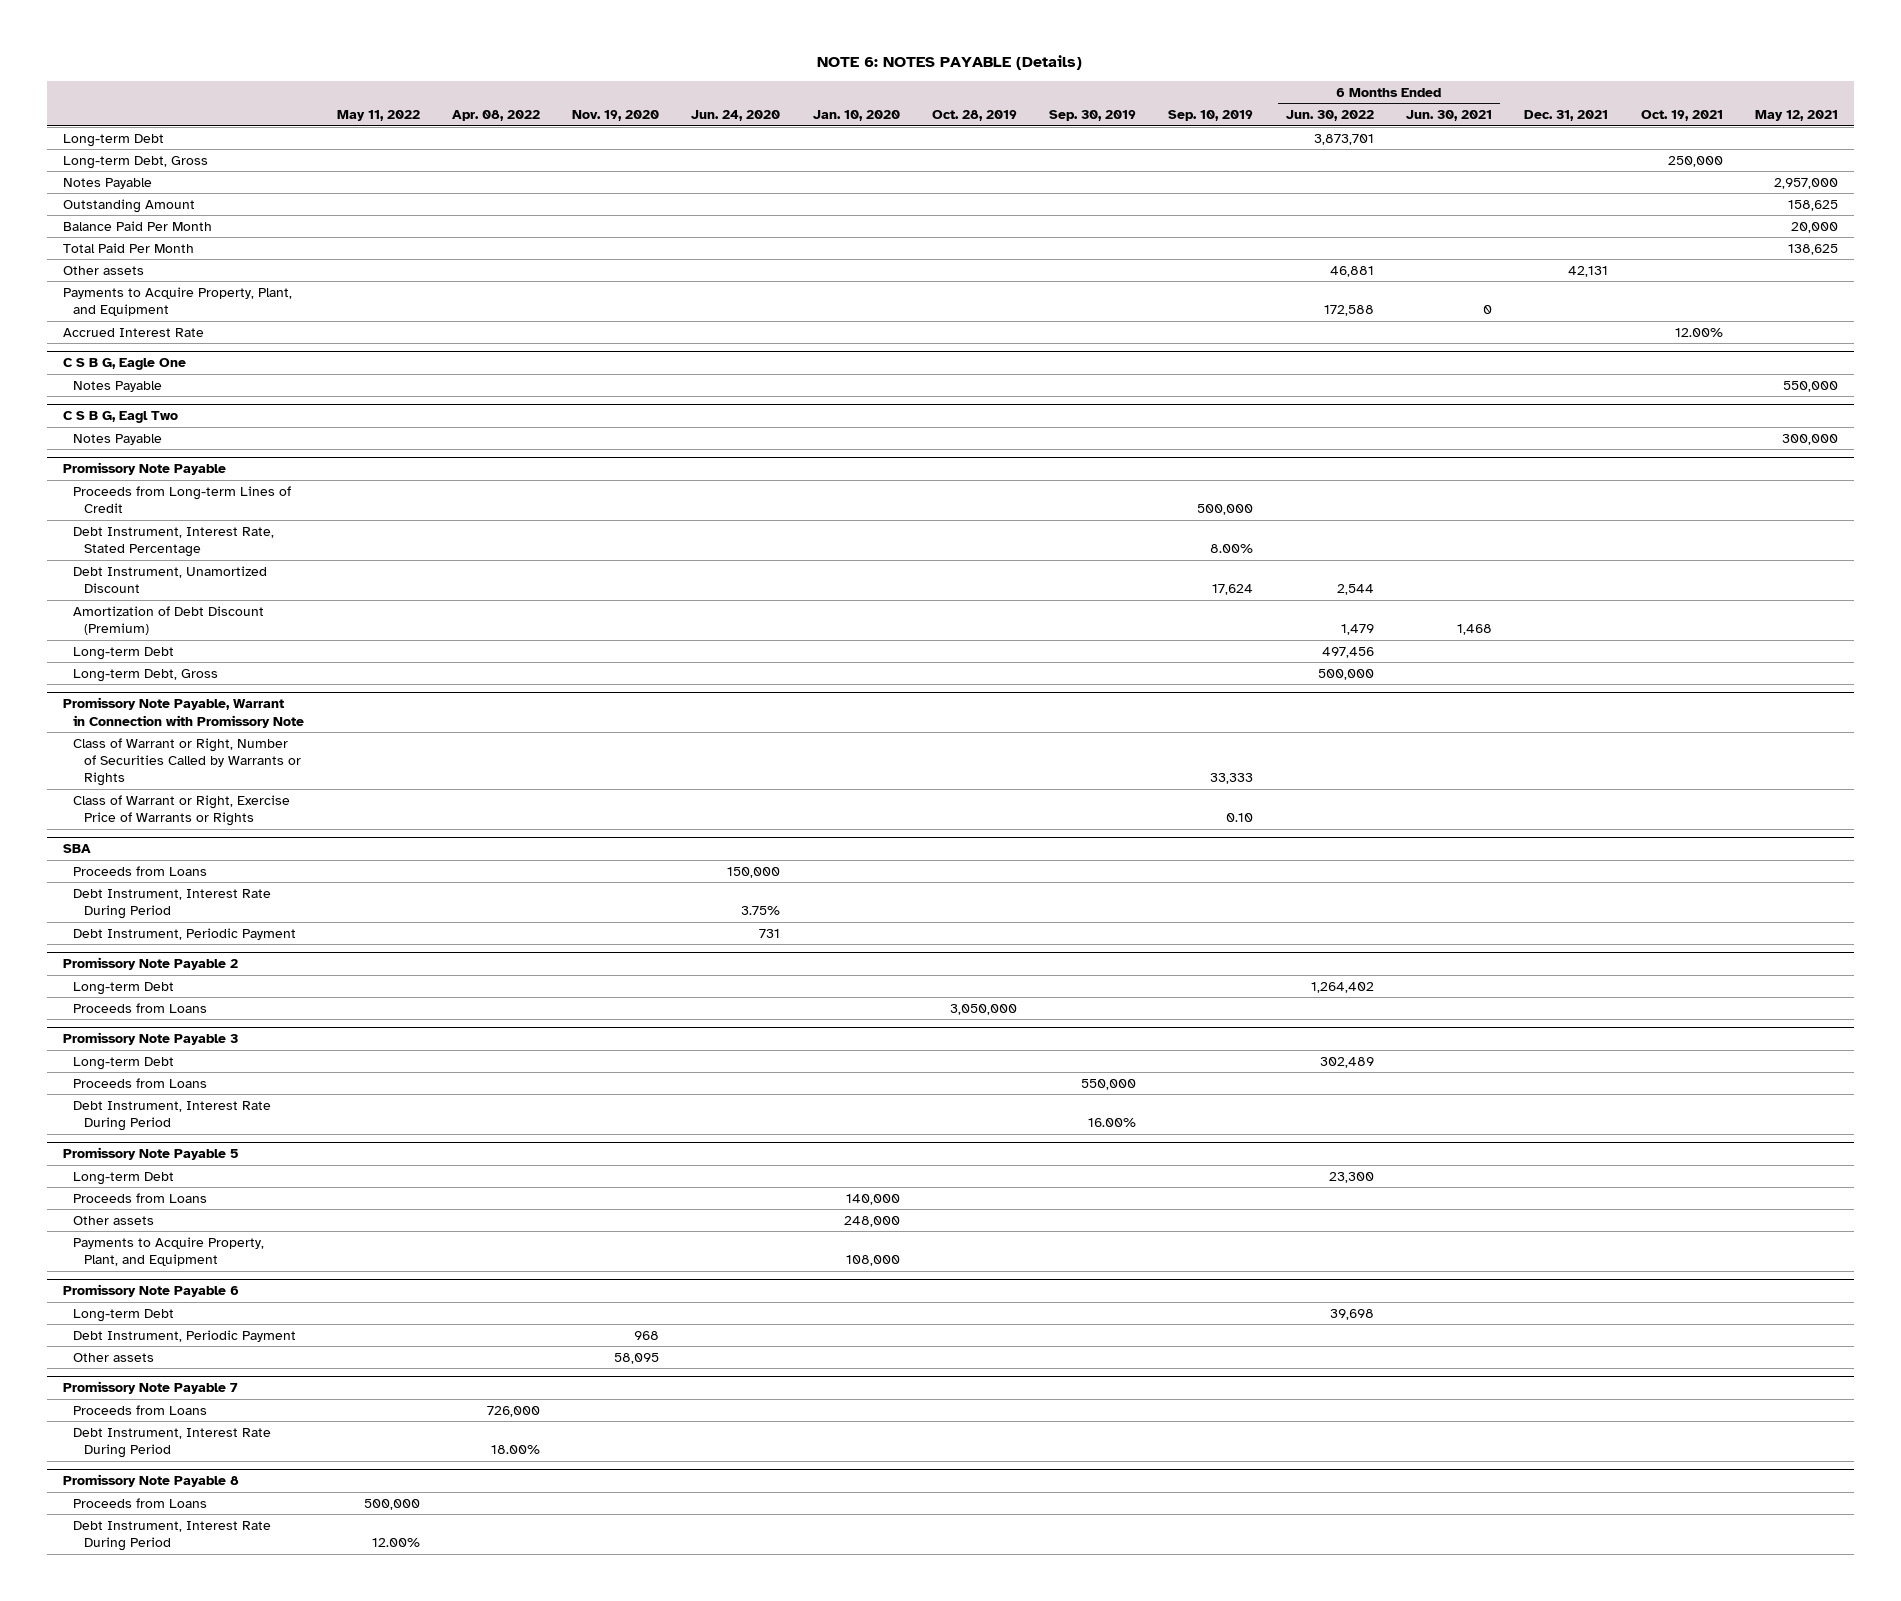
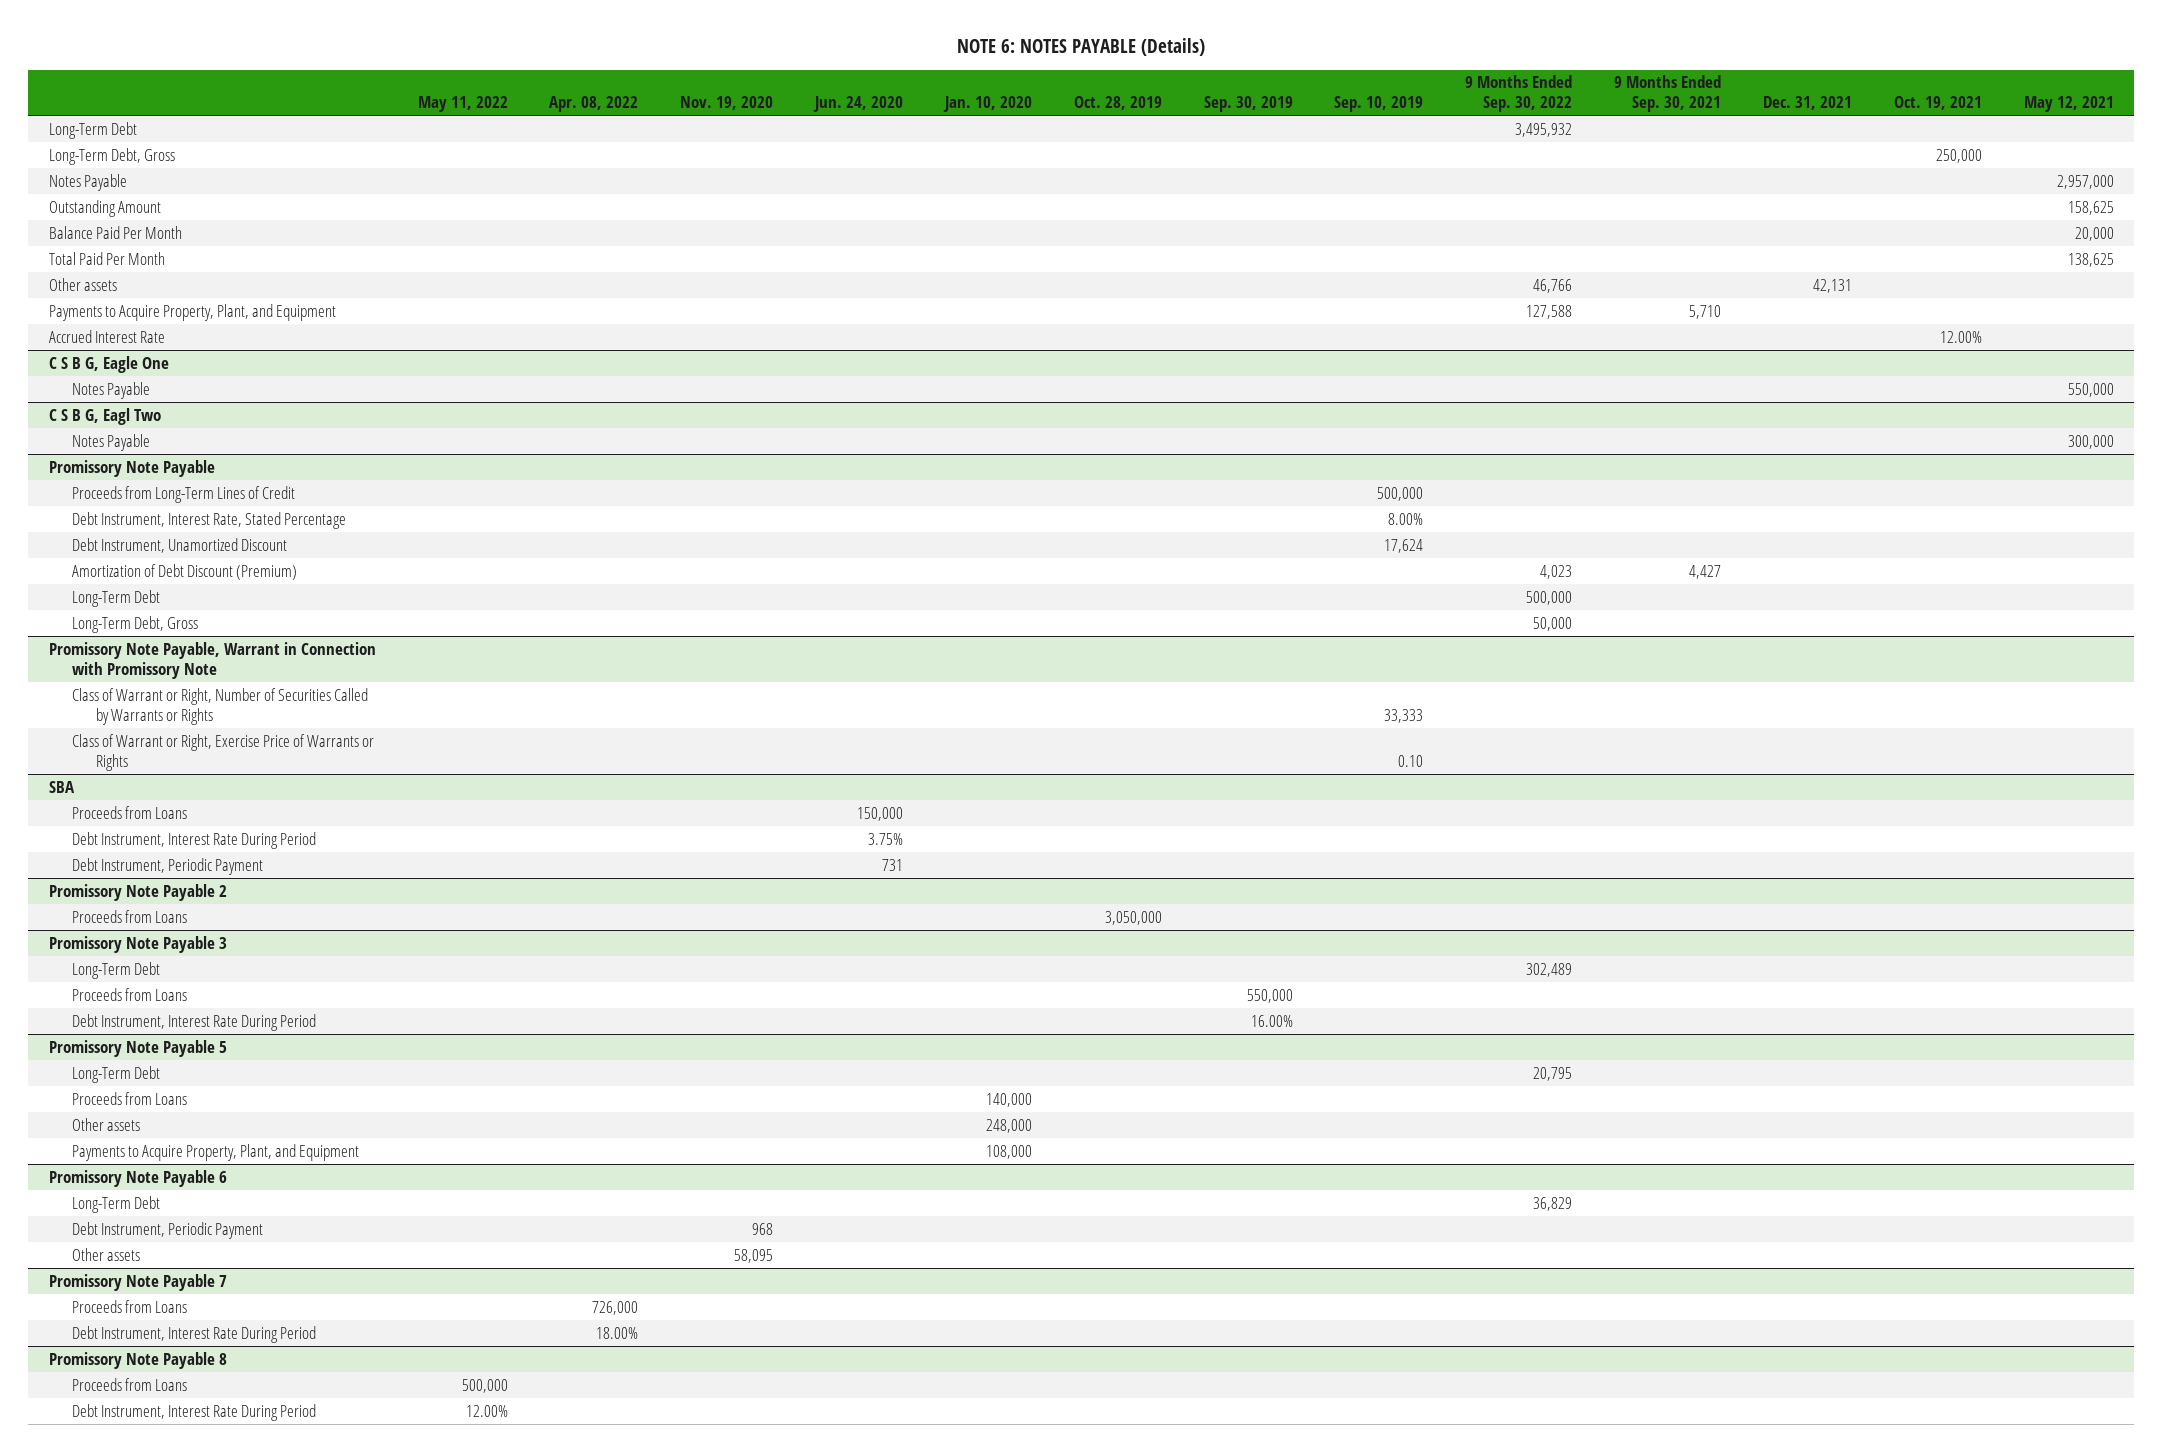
- | May 11, 2022 | Apr. 08, 2022 | Nov. 19, 2020 | Jun. 24, 2020 | Jan. 10, 2020 | Oct. 28, 2019 | Sep. 30, 2019 | Sep. 10, 2019 | 6 Months Ended Jun. 30, 2022 | 6 Months Ended Jun. 30, 2021 | Dec. 31, 2021 | Oct. 19, 2021 | May 12, 2021
+ | May 11, 2022 | Apr. 08, 2022 | Nov. 19, 2020 | Jun. 24, 2020 | Jan. 10, 2020 | Oct. 28, 2019 | Sep. 30, 2019 | Sep. 10, 2019 | 9 Months Ended Sep. 30, 2022 | 9 Months Ended Sep. 30, 2021 | Dec. 31, 2021 | Oct. 19, 2021 | May 12, 2021
- Long-term Debt | | | | | | | | | 3,873,701 | | | |
- Long-term Debt, Gross | | | | | | | | | | | | 250,000 |
+ Long-Term Debt | | | | | | | | | 3,495,932 | | | |
+ Long-Term Debt, Gross | | | | | | | | | | | | 250,000 |
@ Promissory Note Payable
- Proceeds from Long-term Lines of Credit | | | | | | | | 500,000 | | | | |
+ Proceeds from Long-Term Lines of Credit | | | | | | | | 500,000 | | | | |
- Long-term Debt | | | | | | | | | 497,456 | | | |
- Long-term Debt, Gross | | | | | | | | | 500,000 | | | |
+ Long-Term Debt | | | | | | | | | 500,000 | | | |
+ Long-Term Debt, Gross | | | | | | | | | 50,000 | | | |
@ Promissory Note Payable 2
- Long-term Debt | | | | | | | | | 1,264,402 | | | |
@ Promissory Note Payable 3
- Long-term Debt | | | | | | | | | 302,489 | | | |
+ Long-Term Debt | | | | | | | | | 302,489 | | | |
@ Promissory Note Payable 5
- Long-term Debt | | | | | | | | | 23,300 | | | |
+ Long-Term Debt | | | | | | | | | 20,795 | | | |
@ Promissory Note Payable 6
- Long-term Debt | | | | | | | | | 39,698 | | | |
+ Long-Term Debt | | | | | | | | | 36,829 | | | |

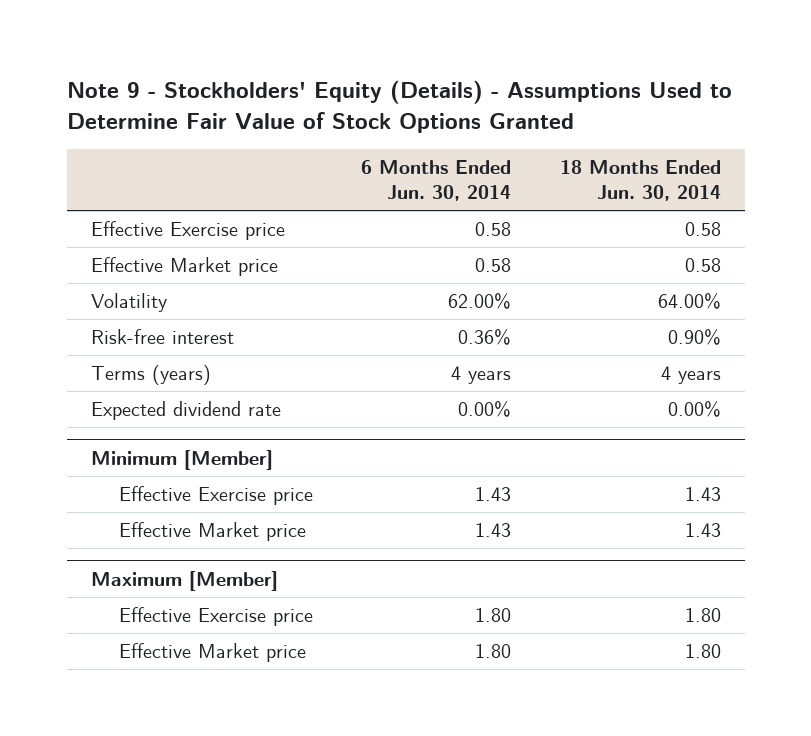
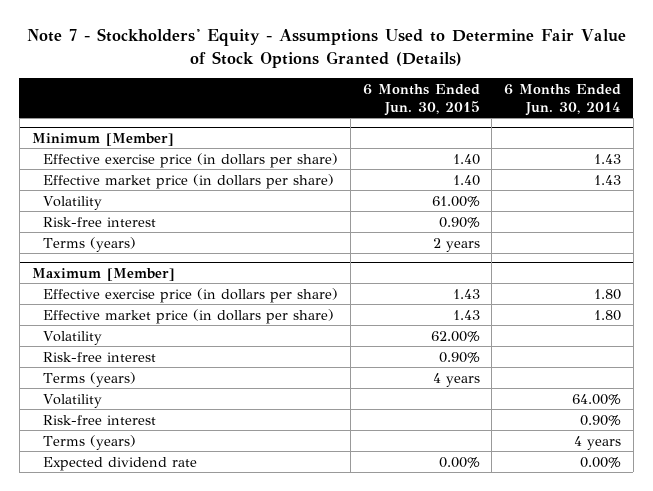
- Note 9 - Stockholders' Equity (Details) - Assumptions Used to Determine Fair Value of Stock Options Granted
+ Note 7 - Stockholders' Equity - Assumptions Used to Determine Fair Value of Stock Options Granted (Details)
- | 6 Months Ended Jun. 30, 2014 | 18 Months Ended Jun. 30, 2014
+ | 6 Months Ended Jun. 30, 2015 | 6 Months Ended Jun. 30, 2014
- Effective Exercise price | 0.58 | 0.58
- Effective Market price | 0.58 | 0.58
- Volatility | 62.00% | 64.00%
- Risk-free interest | 0.36% | 0.90%
- Terms (years) | 4 years | 4 years
- Expected dividend rate | 0.00% | 0.00%
@ Minimum [Member]
- Effective Exercise price | 1.43 | 1.43
- Effective Market price | 1.43 | 1.43
+ Effective exercise price (in dollars per share) | 1.40 | 1.43
+ Effective market price (in dollars per share) | 1.40 | 1.43
+ Volatility | 61.00% |
+ Risk-free interest | 0.90% |
+ Terms (years) | 2 years |
@ Maximum [Member]
- Effective Exercise price | 1.80 | 1.80
- Effective Market price | 1.80 | 1.80
+ Effective exercise price (in dollars per share) | 1.43 | 1.80
+ Effective market price (in dollars per share) | 1.43 | 1.80
+ Volatility | 62.00% |
+ Risk-free interest | 0.90% |
+ Terms (years) | 4 years |
+ Volatility | | 64.00%
+ Risk-free interest | | 0.90%
+ Terms (years) | | 4 years
+ Expected dividend rate | 0.00% | 0.00%

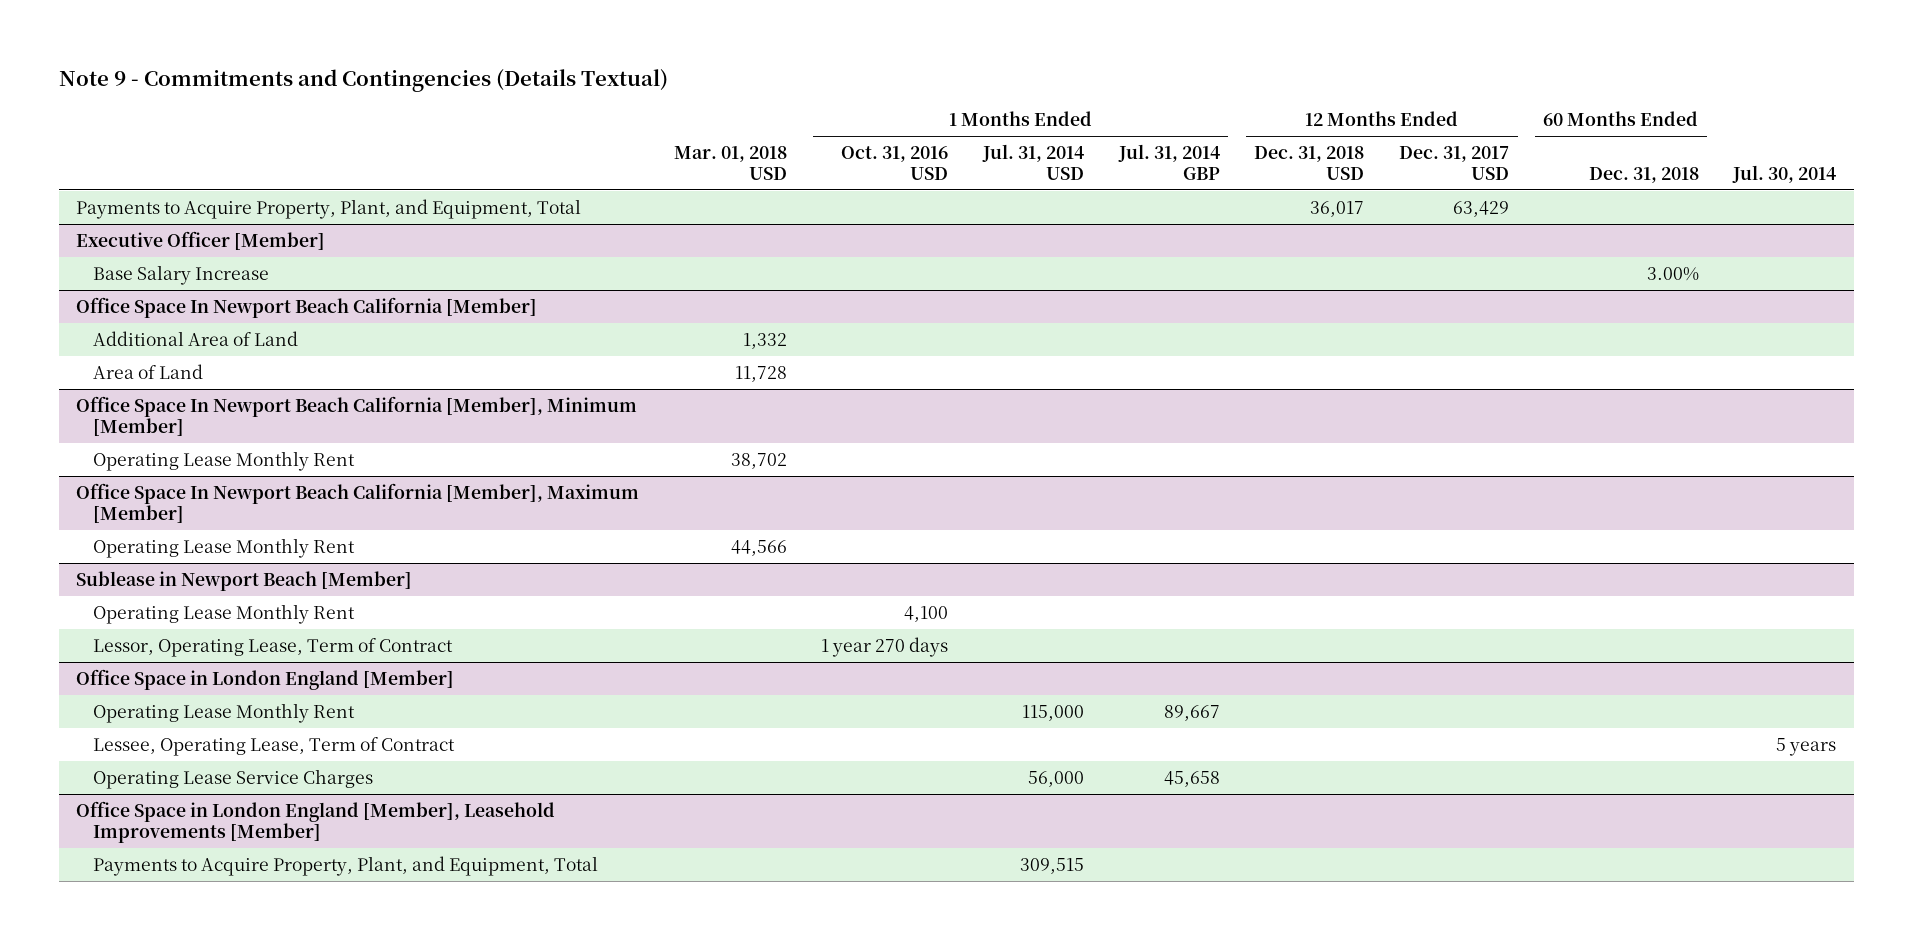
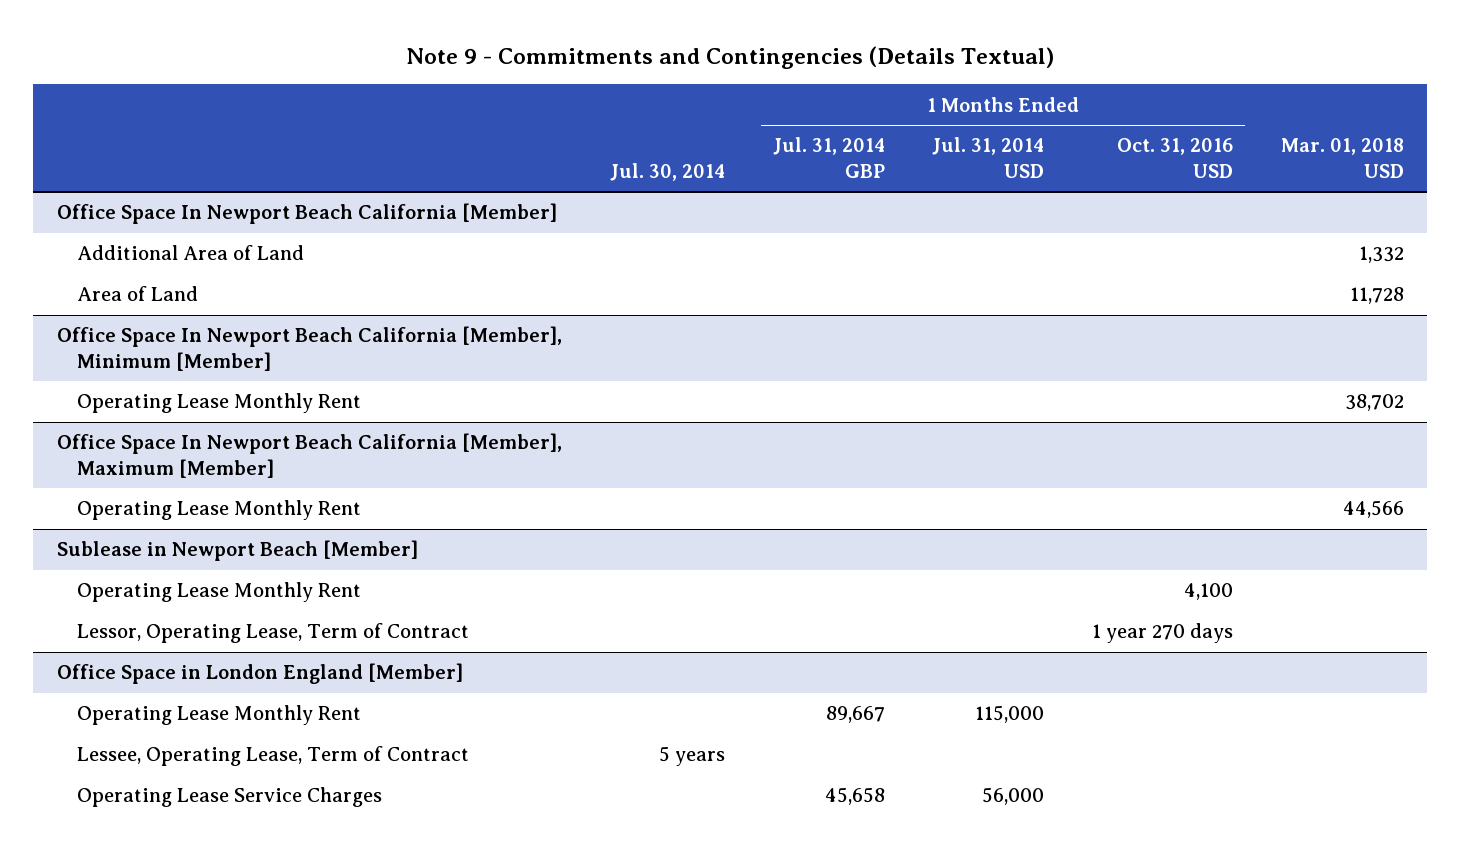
- | Mar. 01, 2018 USD | 1 Months Ended Oct. 31, 2016 USD | 1 Months Ended Jul. 31, 2014 USD | 1 Months Ended Jul. 31, 2014 GBP | 12 Months Ended Dec. 31, 2018 USD | 12 Months Ended Dec. 31, 2017 USD | 60 Months Ended Dec. 31, 2018 | Jul. 30, 2014
+ | Jul. 30, 2014 | 1 Months Ended Jul. 31, 2014 GBP | 1 Months Ended Jul. 31, 2014 USD | 1 Months Ended Oct. 31, 2016 USD | Mar. 01, 2018 USD
- Payments to Acquire Property, Plant, and Equipment, Total | | | | | 36,017 | 63,429 | |
- Executive Officer [Member]
- Base Salary Increase | | | | | | | 3.00% |
- Office Space in London England [Member], Leasehold Improvements [Member]
- Payments to Acquire Property, Plant, and Equipment, Total | | | 309,515 | | | | |

